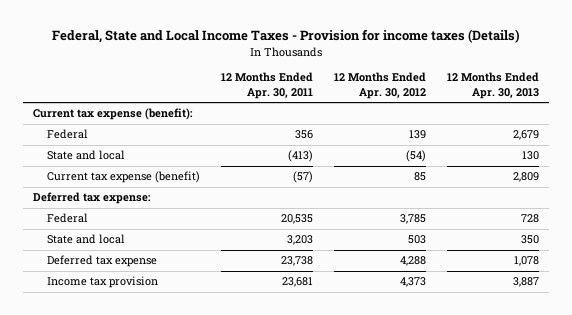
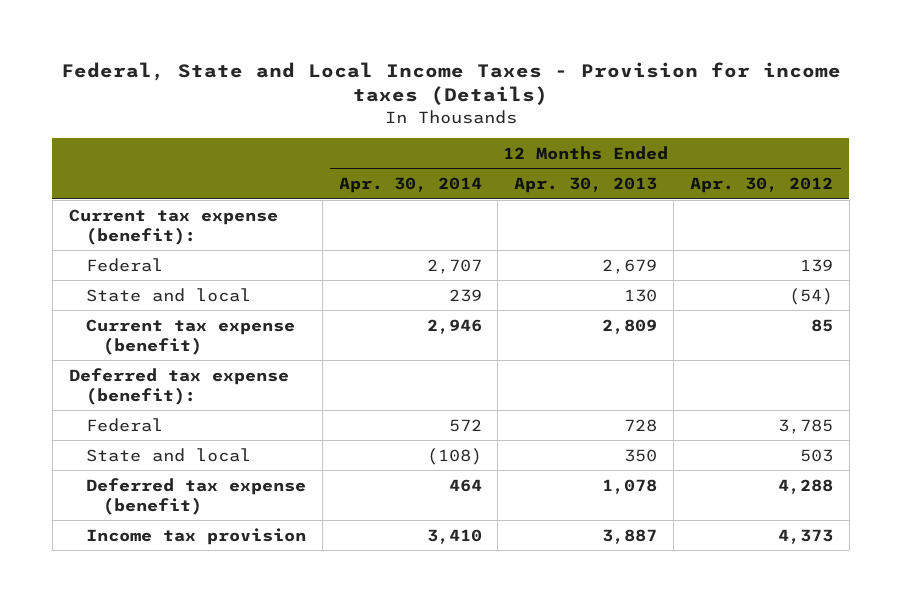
- | 12 Months Ended Apr. 30, 2011 | 12 Months Ended Apr. 30, 2012 | 12 Months Ended Apr. 30, 2013
+ | 12 Months Ended Apr. 30, 2014 | 12 Months Ended Apr. 30, 2013 | 12 Months Ended Apr. 30, 2012
- Deferred tax expense:
+ Deferred tax expense (benefit):
- Deferred tax expense | 23,738 | 4,288 | 1,078
+ Deferred tax expense (benefit) | 464 | 1,078 | 4,288

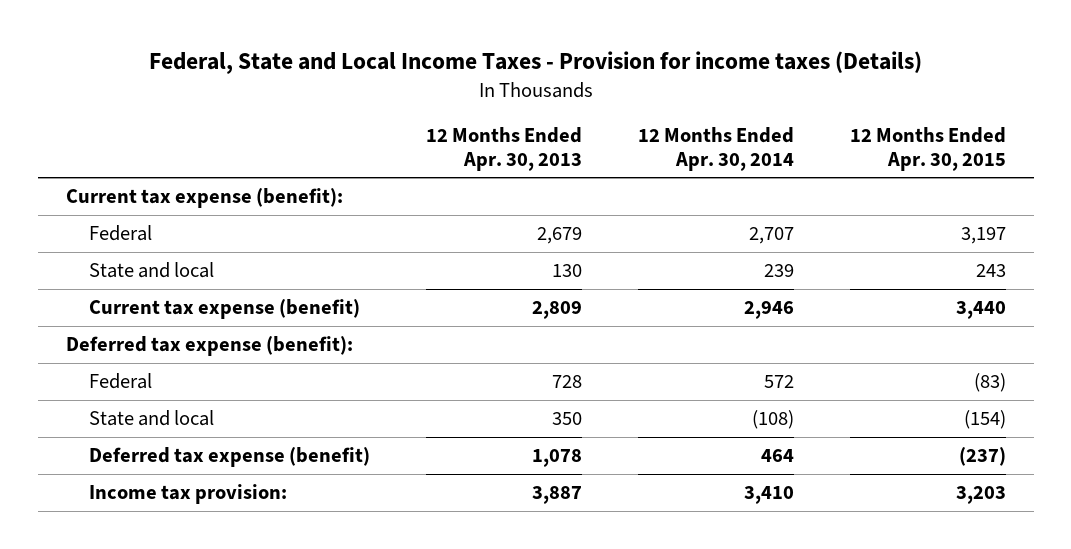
- | 12 Months Ended Apr. 30, 2014 | 12 Months Ended Apr. 30, 2013 | 12 Months Ended Apr. 30, 2012
+ | 12 Months Ended Apr. 30, 2013 | 12 Months Ended Apr. 30, 2014 | 12 Months Ended Apr. 30, 2015
- Income tax provision | 3,410 | 3,887 | 4,373
+ Income tax provision: | 3,887 | 3,410 | 3,203

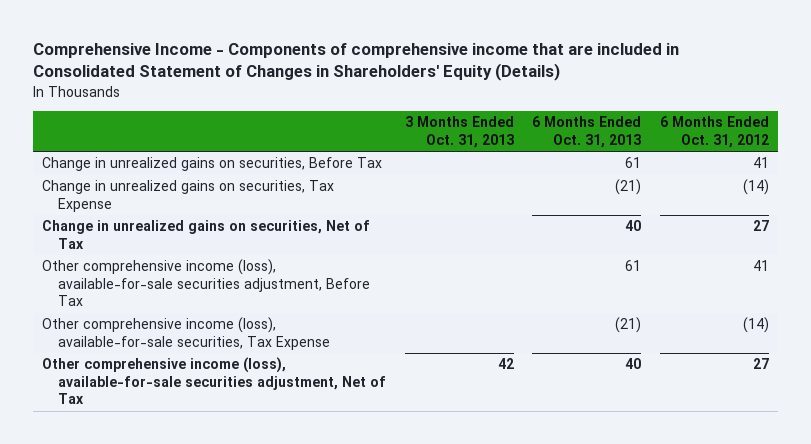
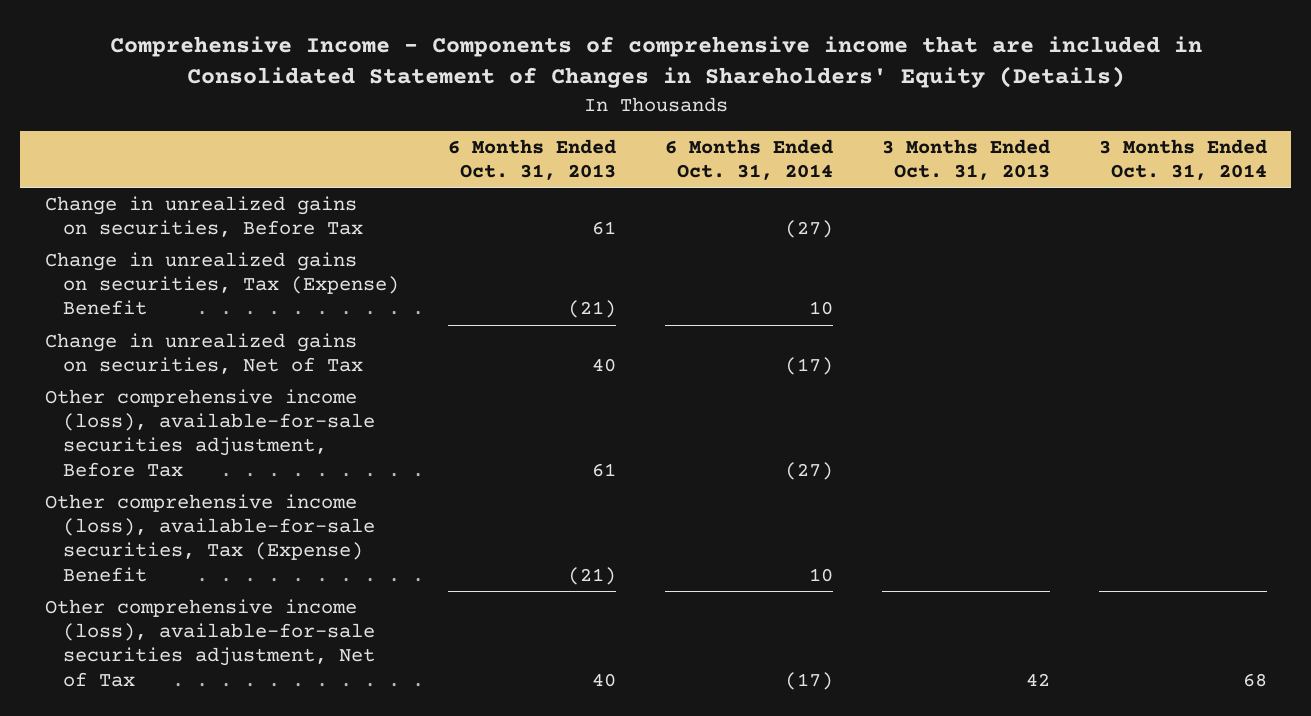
- | 3 Months Ended Oct. 31, 2013 | 6 Months Ended Oct. 31, 2013 | 6 Months Ended Oct. 31, 2012
+ | 6 Months Ended Oct. 31, 2013 | 6 Months Ended Oct. 31, 2014 | 3 Months Ended Oct. 31, 2013 | 3 Months Ended Oct. 31, 2014
- Change in unrealized gains on securities, Tax Expense | | (21) | (14)
+ Change in unrealized gains on securities, Tax (Expense) Benefit | (21) | 10 | |
- Other comprehensive income (loss), available-for-sale securities, Tax Expense | | (21) | (14)
+ Other comprehensive income (loss), available-for-sale securities, Tax (Expense) Benefit | (21) | 10 | |

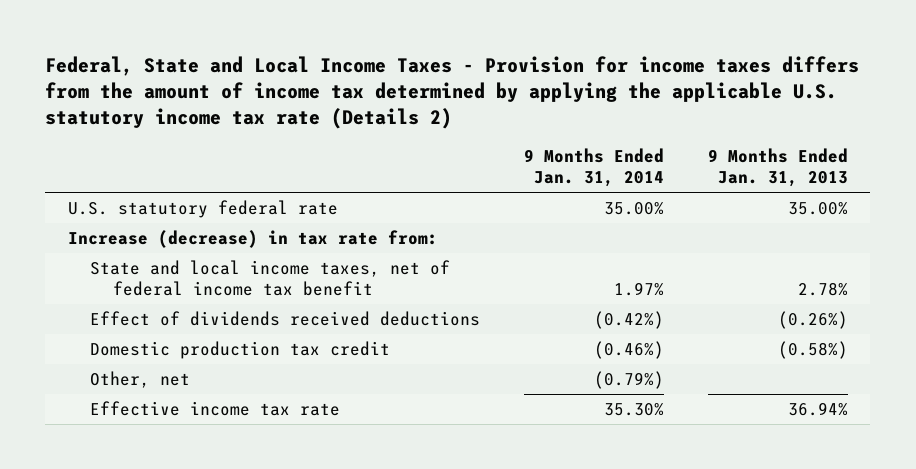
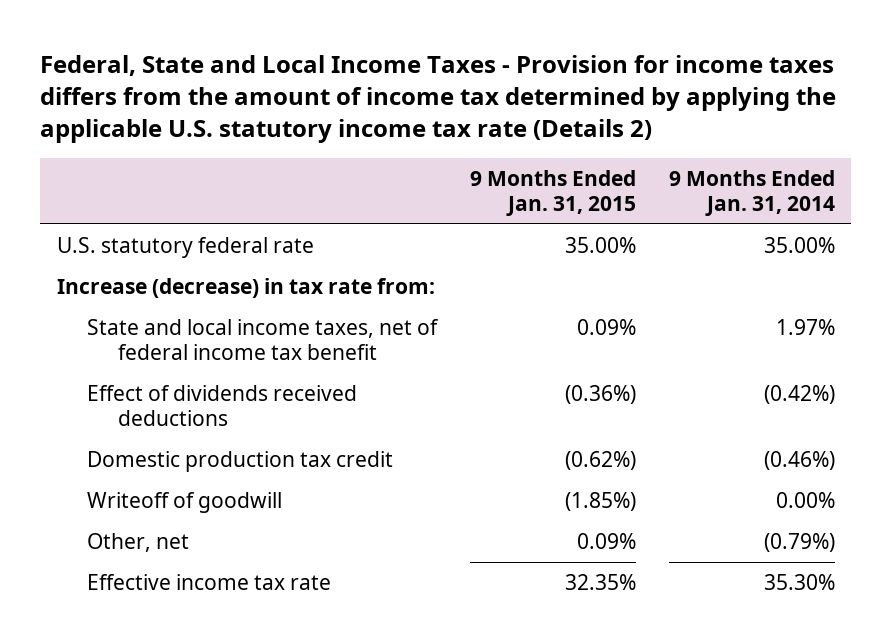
- | 9 Months Ended Jan. 31, 2014 | 9 Months Ended Jan. 31, 2013
+ | 9 Months Ended Jan. 31, 2015 | 9 Months Ended Jan. 31, 2014
+ Writeoff of goodwill | (1.85%) | 0.00%

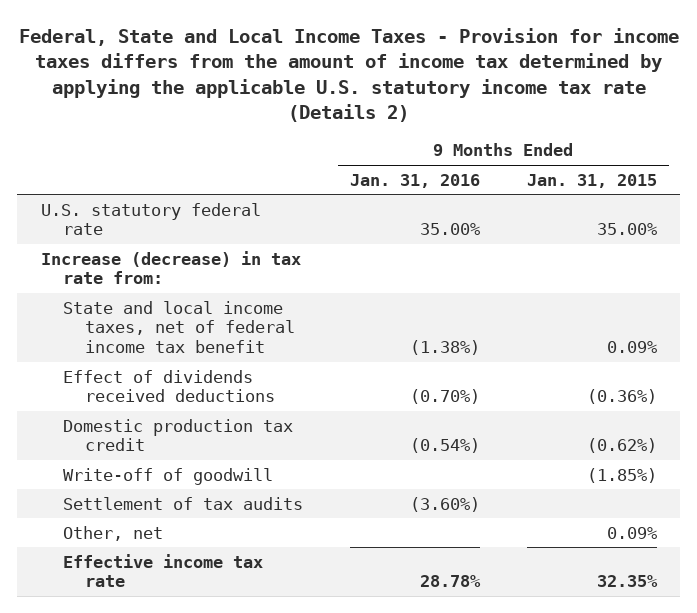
- | 9 Months Ended Jan. 31, 2015 | 9 Months Ended Jan. 31, 2014
+ | 9 Months Ended Jan. 31, 2016 | 9 Months Ended Jan. 31, 2015
- Writeoff of goodwill | (1.85%) | 0.00%
+ Write-off of goodwill | | (1.85%)
+ Settlement of tax audits | (3.60%) |

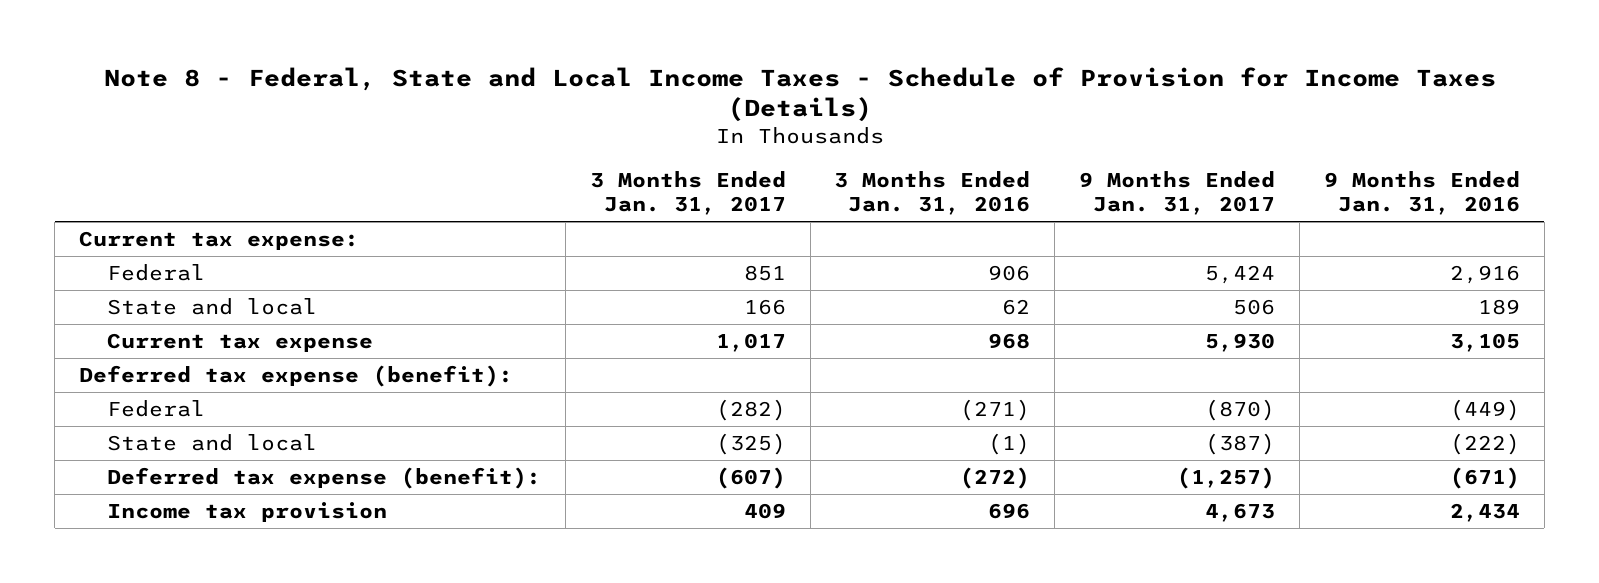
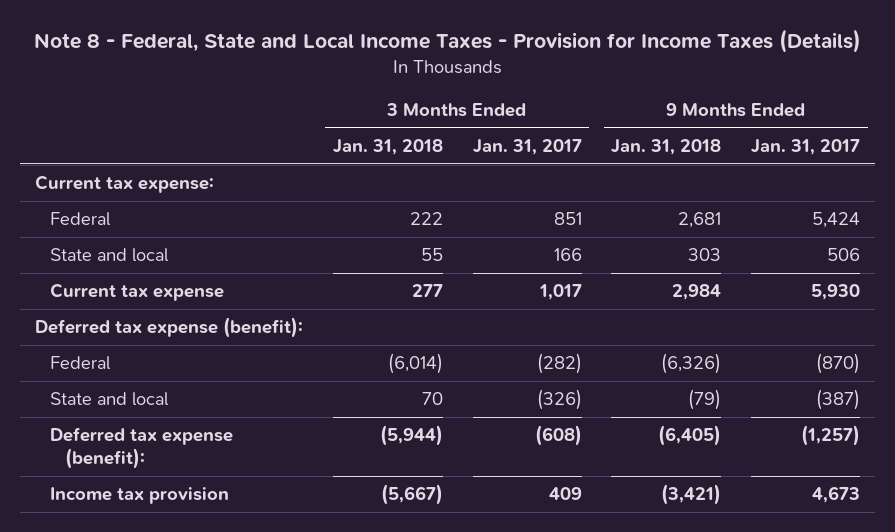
- Note 8 - Federal, State and Local Income Taxes - Schedule of Provision for Income Taxes (Details)
+ Note 8 - Federal, State and Local Income Taxes - Provision for Income Taxes (Details)
- | 3 Months Ended Jan. 31, 2017 | 3 Months Ended Jan. 31, 2016 | 9 Months Ended Jan. 31, 2017 | 9 Months Ended Jan. 31, 2016
+ | 3 Months Ended Jan. 31, 2018 | 3 Months Ended Jan. 31, 2017 | 9 Months Ended Jan. 31, 2018 | 9 Months Ended Jan. 31, 2017
- State and local | (325) | (1) | (387) | (222)
- Deferred tax expense (benefit): | (607) | (272) | (1,257) | (671)
+ State and local | 70 | (326) | (79) | (387)
+ Deferred tax expense (benefit): | (5,944) | (608) | (6,405) | (1,257)

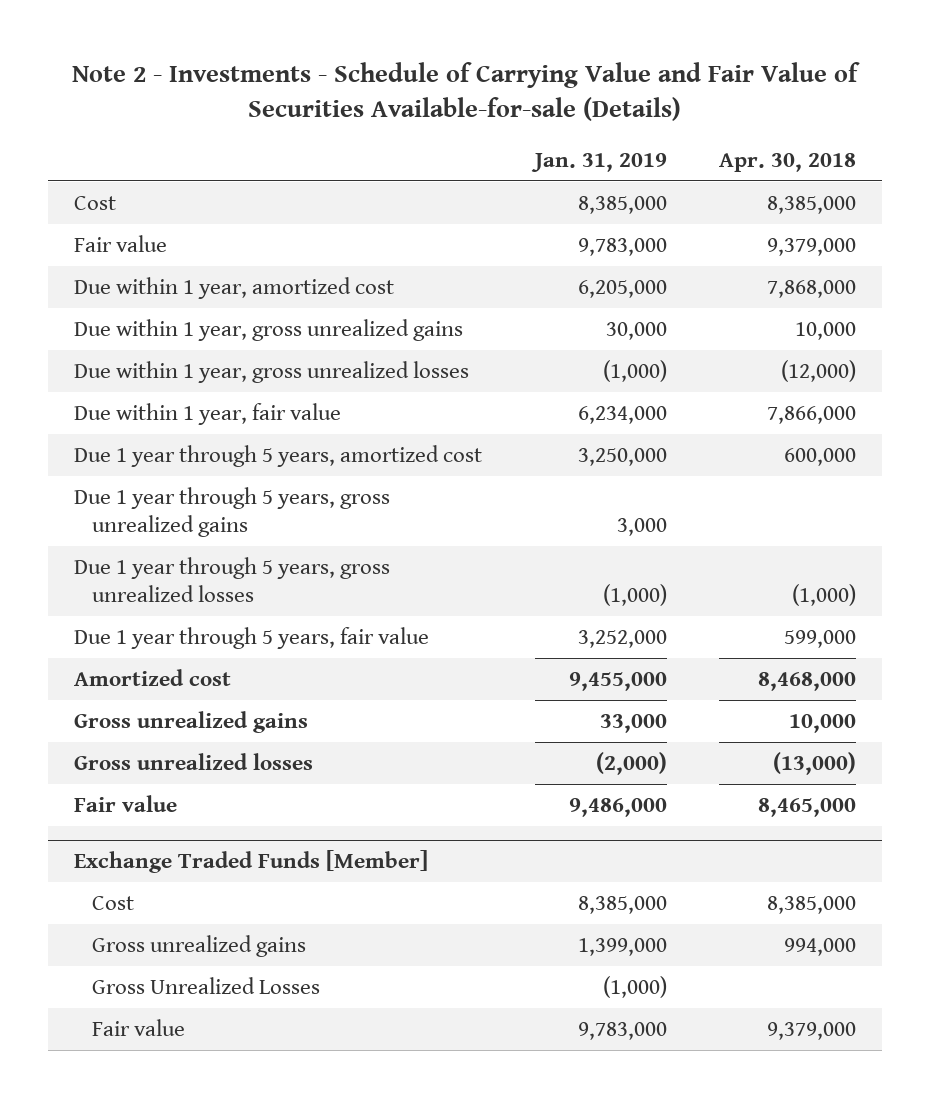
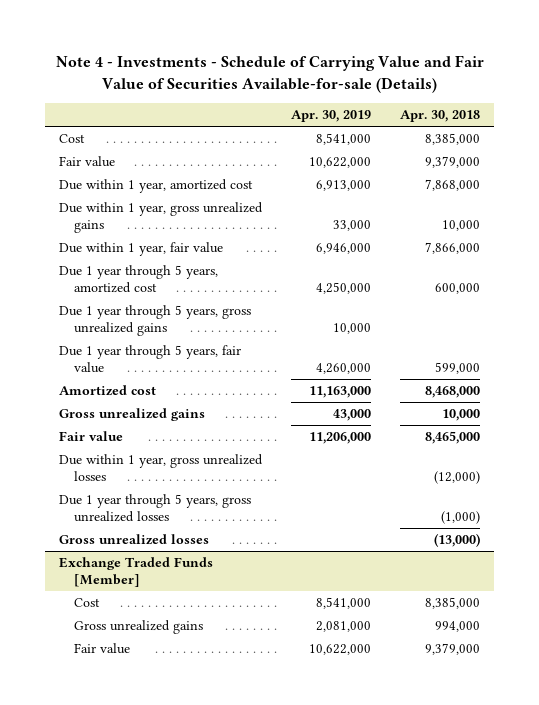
- Note 2 - Investments - Schedule of Carrying Value and Fair Value of Securities Available-for-sale (Details)
+ Note 4 - Investments - Schedule of Carrying Value and Fair Value of Securities Available-for-sale (Details)
- | Jan. 31, 2019 | Apr. 30, 2018
+ | Apr. 30, 2019 | Apr. 30, 2018
moved down: Due within 1 year, gross unrealized losses | | (12,000)
moved down: Due 1 year through 5 years, gross unrealized losses | | (1,000)
moved down: Gross unrealized losses | | (13,000)
@ Exchange Traded Funds [Member]
- Gross Unrealized Losses | (1,000) |

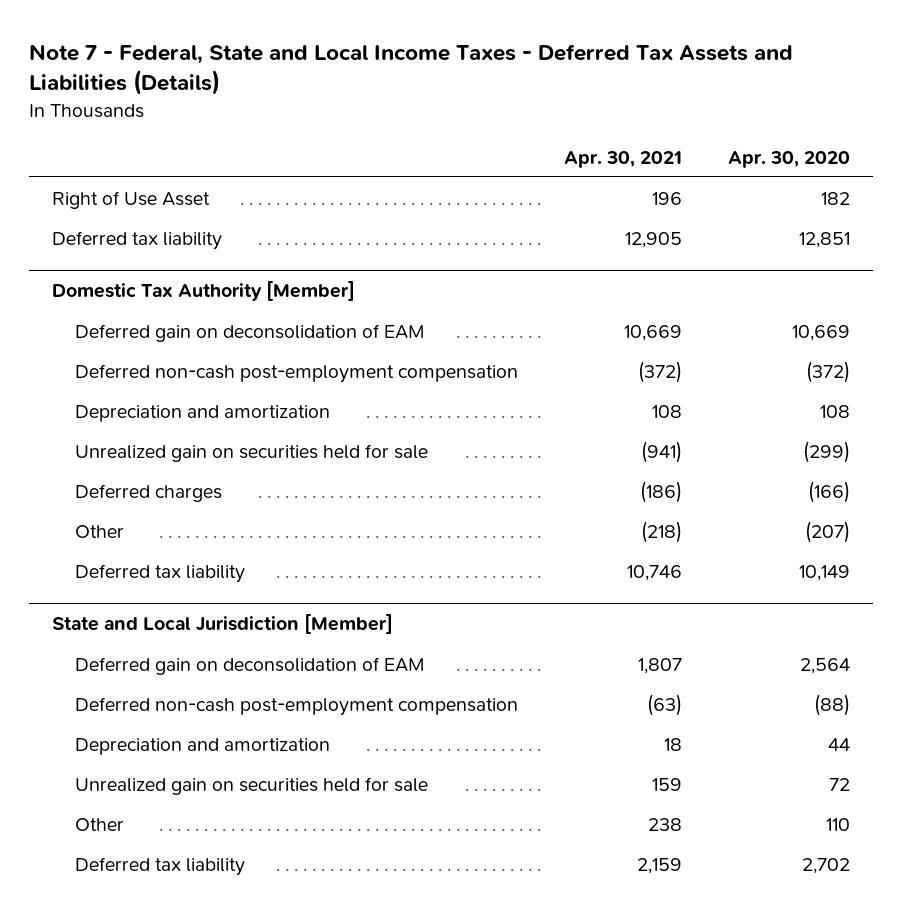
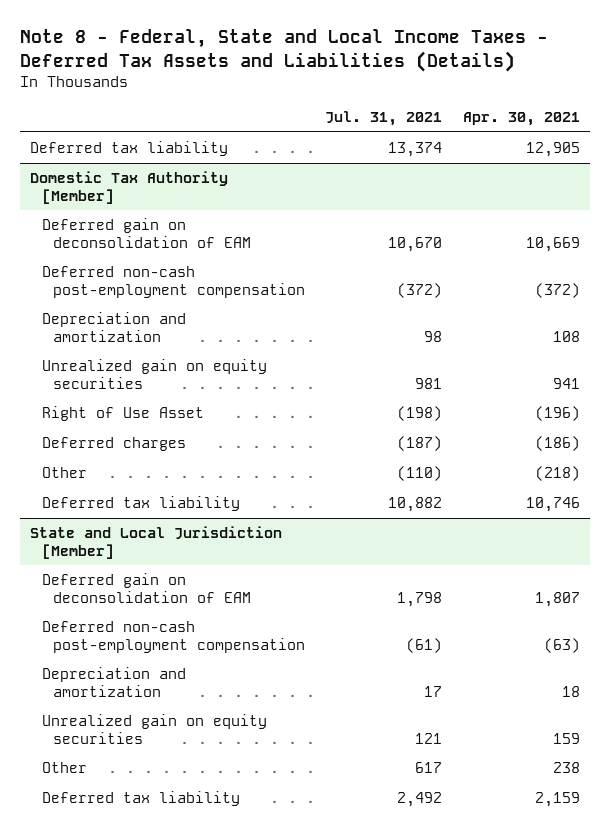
- Note 7 - Federal, State and Local Income Taxes - Deferred Tax Assets and Liabilities (Details)
+ Note 8 - Federal, State and Local Income Taxes - Deferred Tax Assets and Liabilities (Details)
- | Apr. 30, 2021 | Apr. 30, 2020
+ | Jul. 31, 2021 | Apr. 30, 2021
- Right of Use Asset | 196 | 182
@ Domestic Tax Authority [Member]
- Unrealized gain on securities held for sale | (941) | (299)
+ Unrealized gain on equity securities | 981 | 941
+ Right of Use Asset | (198) | (196)
@ State and Local Jurisdiction [Member]
- Unrealized gain on securities held for sale | 159 | 72
+ Unrealized gain on equity securities | 121 | 159

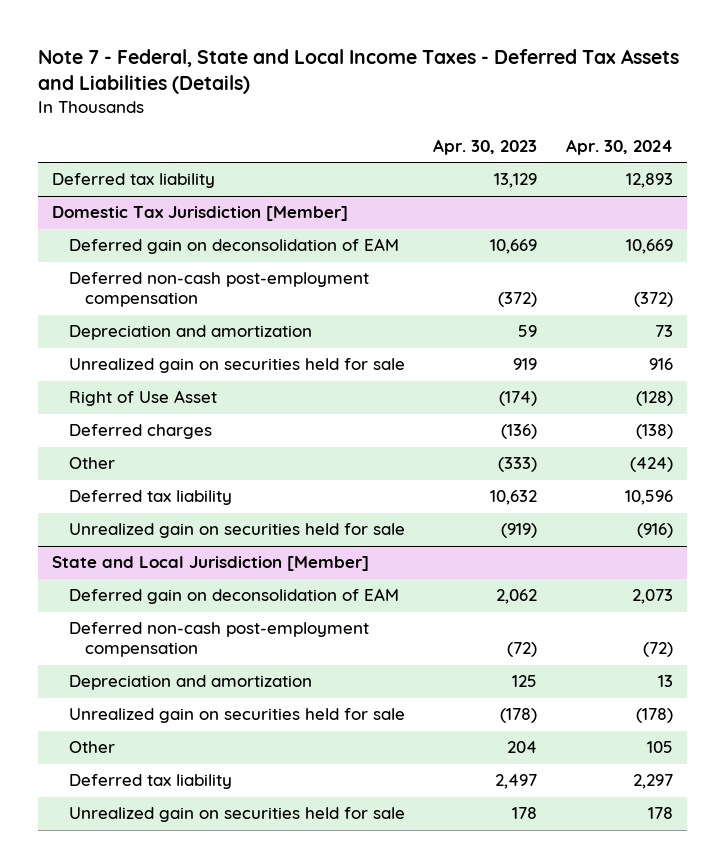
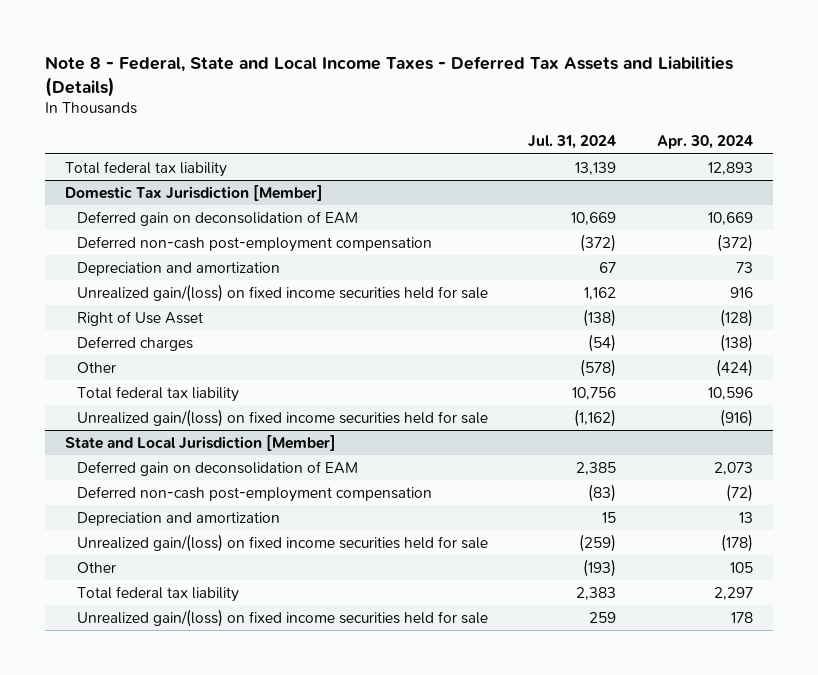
- Note 7 - Federal, State and Local Income Taxes - Deferred Tax Assets and Liabilities (Details)
+ Note 8 - Federal, State and Local Income Taxes - Deferred Tax Assets and Liabilities (Details)
- | Apr. 30, 2023 | Apr. 30, 2024
+ | Jul. 31, 2024 | Apr. 30, 2024
- Deferred tax liability | 13,129 | 12,893
+ Total federal tax liability | 13,139 | 12,893
@ Domestic Tax Jurisdiction [Member]
- Unrealized gain on securities held for sale | 919 | 916
+ Unrealized gain/(loss) on fixed income securities held for sale | 1,162 | 916
- Deferred tax liability | 10,632 | 10,596
- Unrealized gain on securities held for sale | (919) | (916)
+ Total federal tax liability | 10,756 | 10,596
+ Unrealized gain/(loss) on fixed income securities held for sale | (1,162) | (916)
@ State and Local Jurisdiction [Member]
- Unrealized gain on securities held for sale | (178) | (178)
+ Unrealized gain/(loss) on fixed income securities held for sale | (259) | (178)
- Deferred tax liability | 2,497 | 2,297
- Unrealized gain on securities held for sale | 178 | 178
+ Total federal tax liability | 2,383 | 2,297
+ Unrealized gain/(loss) on fixed income securities held for sale | 259 | 178

